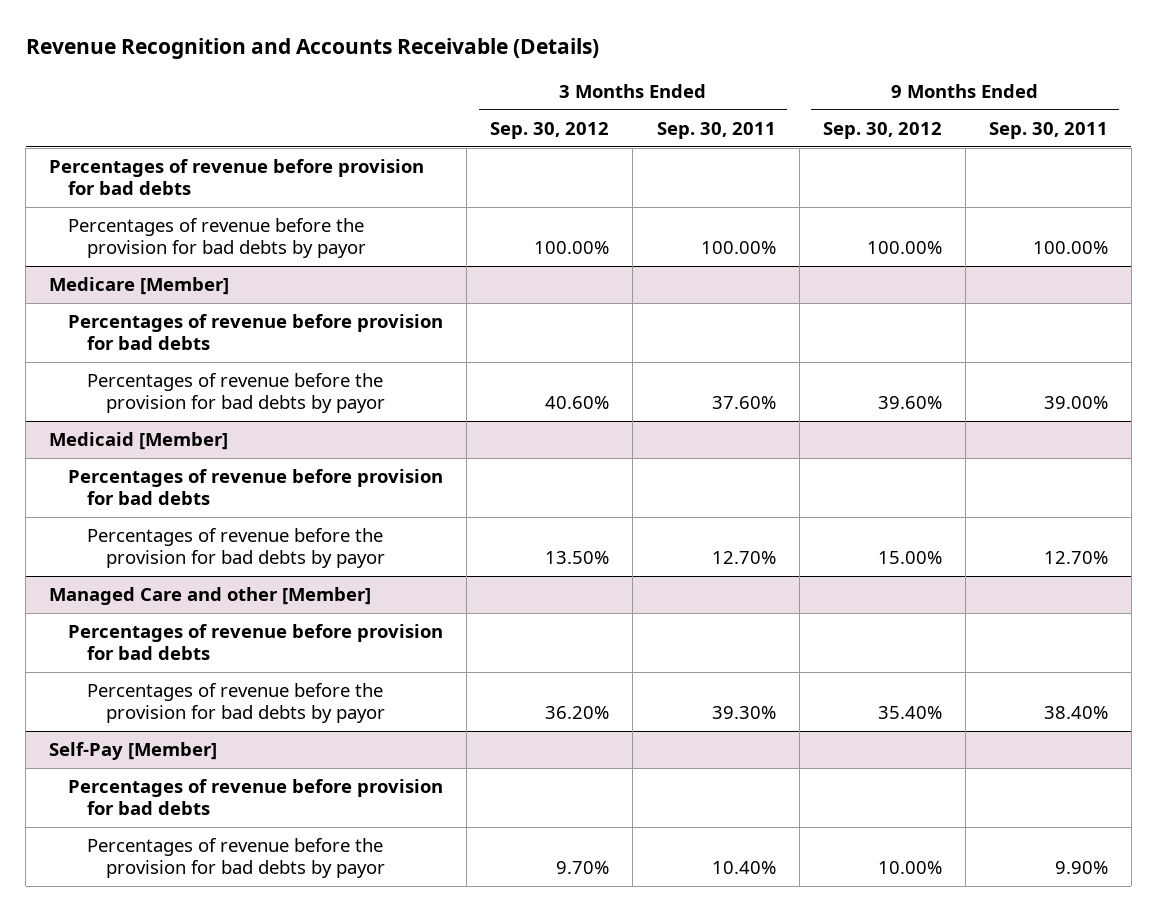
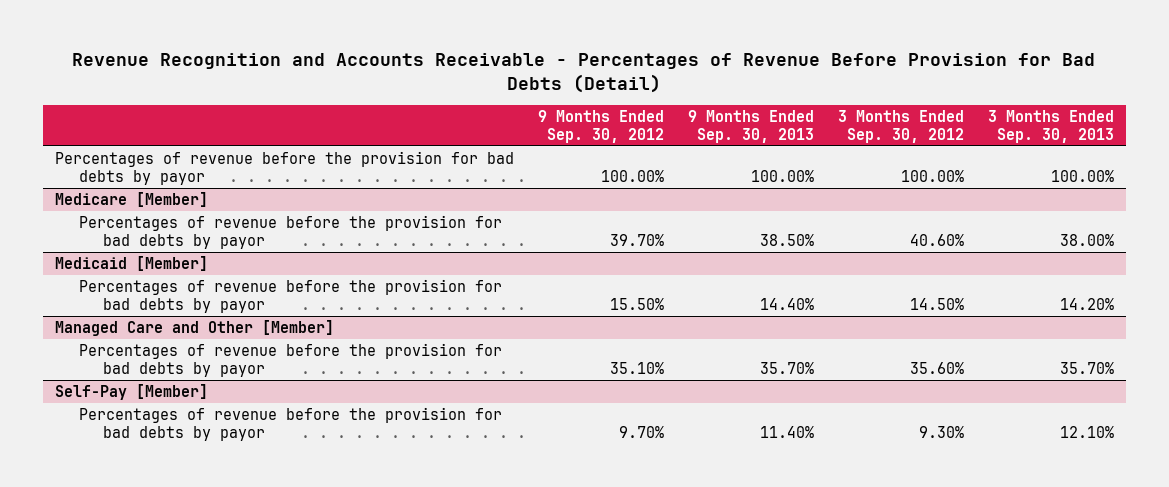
- Revenue Recognition and Accounts Receivable (Details)
+ Revenue Recognition and Accounts Receivable - Percentages of Revenue Before Provision for Bad Debts (Detail)
- | 3 Months Ended Sep. 30, 2012 | 3 Months Ended Sep. 30, 2011 | 9 Months Ended Sep. 30, 2012 | 9 Months Ended Sep. 30, 2011
+ | 9 Months Ended Sep. 30, 2012 | 9 Months Ended Sep. 30, 2013 | 3 Months Ended Sep. 30, 2012 | 3 Months Ended Sep. 30, 2013
- Percentages of revenue before provision for bad debts
@ Medicare [Member]
- Percentages of revenue before provision for bad debts
- Percentages of revenue before the provision for bad debts by payor | 40.60% | 37.60% | 39.60% | 39.00%
+ Percentages of revenue before the provision for bad debts by payor | 39.70% | 38.50% | 40.60% | 38.00%
@ Medicaid [Member]
- Percentages of revenue before provision for bad debts
- Percentages of revenue before the provision for bad debts by payor | 13.50% | 12.70% | 15.00% | 12.70%
- Managed Care and other [Member]
- Percentages of revenue before provision for bad debts
- Percentages of revenue before the provision for bad debts by payor | 36.20% | 39.30% | 35.40% | 38.40%
@ Medicaid [Member]
+ Percentages of revenue before the provision for bad debts by payor | 15.50% | 14.40% | 14.50% | 14.20%
+ Managed Care and Other [Member]
+ Percentages of revenue before the provision for bad debts by payor | 35.10% | 35.70% | 35.60% | 35.70%
@ Self-Pay [Member]
- Percentages of revenue before provision for bad debts
- Percentages of revenue before the provision for bad debts by payor | 9.70% | 10.40% | 10.00% | 9.90%
+ Percentages of revenue before the provision for bad debts by payor | 9.70% | 11.40% | 9.30% | 12.10%

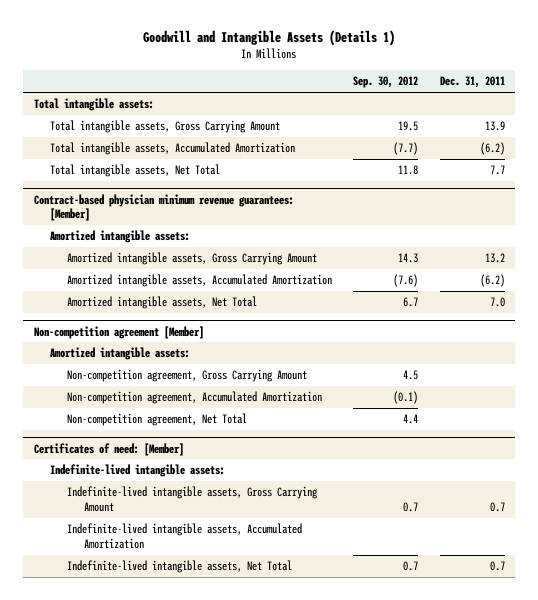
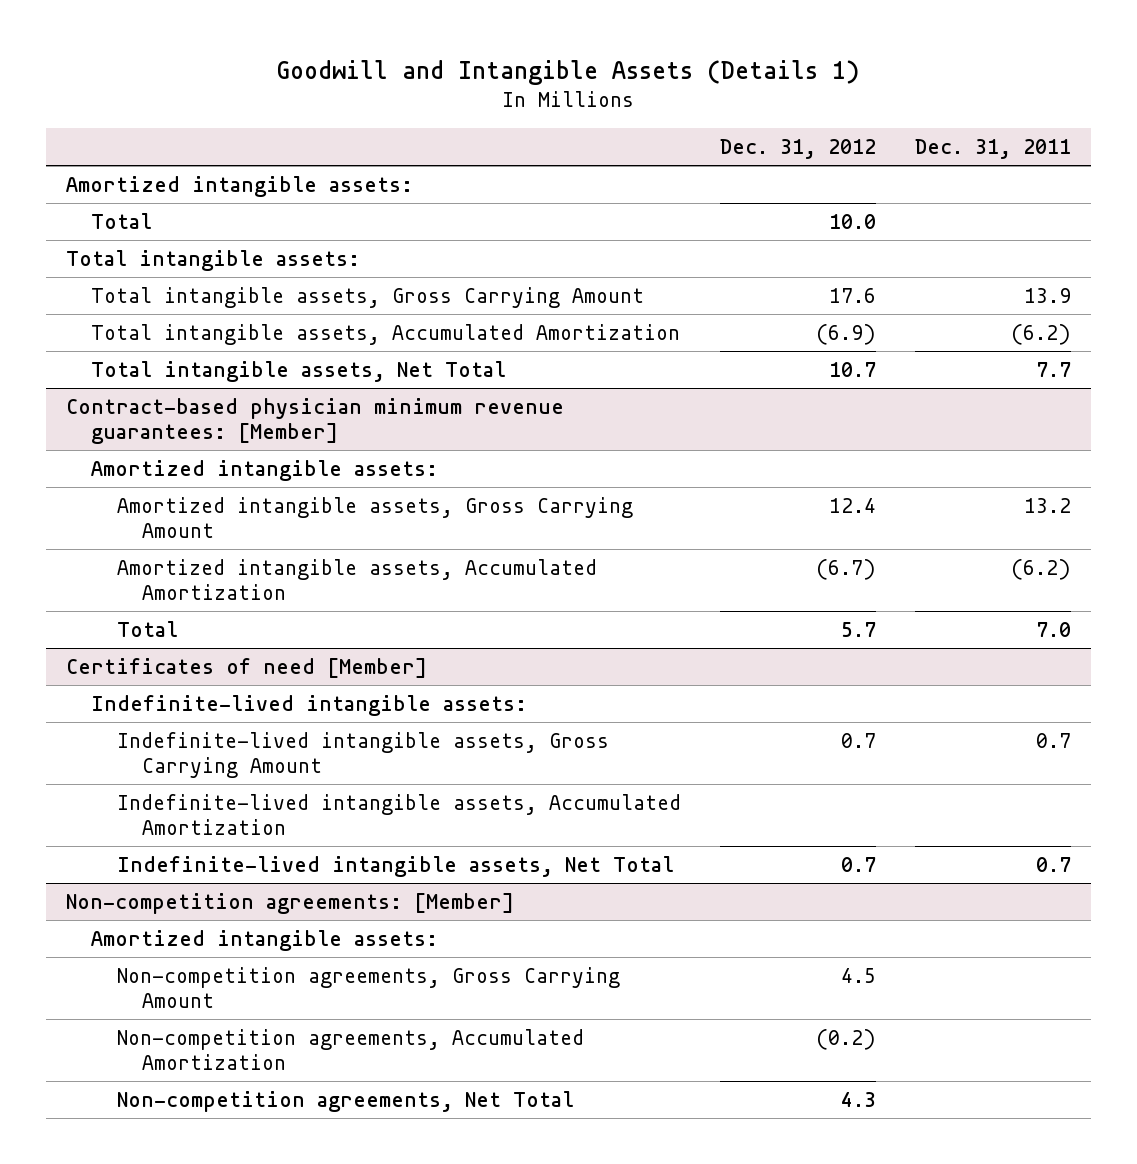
- | Sep. 30, 2012 | Dec. 31, 2011
+ | Dec. 31, 2012 | Dec. 31, 2011
+ Amortized intangible assets:
+ Total | 10.0 |
@ Contract-based physician minimum revenue guarantees: [Member]
- Amortized intangible assets, Net Total | 6.7 | 7.0
- Non-competition agreement [Member]
- Amortized intangible assets:
- Non-competition agreement, Gross Carrying Amount | 4.5 |
- Non-competition agreement, Accumulated Amortization | (0.1) |
- Non-competition agreement, Net Total | 4.4 |
- Certificates of need: [Member]
@ Contract-based physician minimum revenue guarantees: [Member]
+ Total | 5.7 | 7.0
+ Certificates of need [Member]
+ Non-competition agreements: [Member]
+ Amortized intangible assets:
+ Non-competition agreements, Gross Carrying Amount | 4.5 |
+ Non-competition agreements, Accumulated Amortization | (0.2) |
+ Non-competition agreements, Net Total | 4.3 |

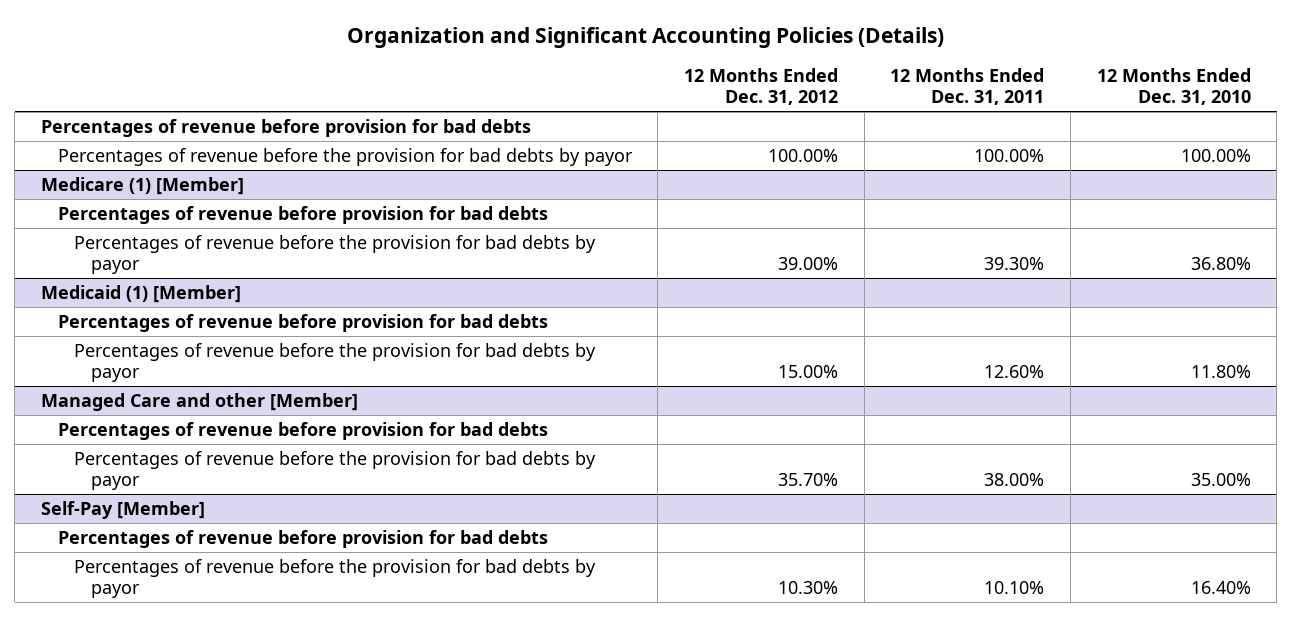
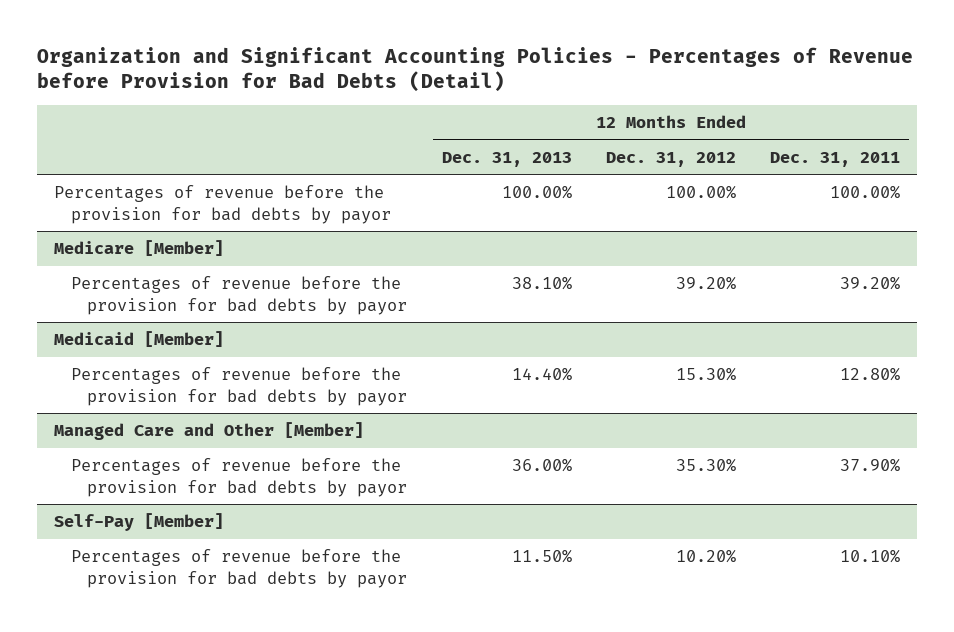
- Organization and Significant Accounting Policies (Details)
+ Organization and Significant Accounting Policies - Percentages of Revenue before Provision for Bad Debts (Detail)
- | 12 Months Ended Dec. 31, 2012 | 12 Months Ended Dec. 31, 2011 | 12 Months Ended Dec. 31, 2010
+ | 12 Months Ended Dec. 31, 2013 | 12 Months Ended Dec. 31, 2012 | 12 Months Ended Dec. 31, 2011
- Percentages of revenue before provision for bad debts
- Medicare (1) [Member]
- Percentages of revenue before provision for bad debts
- Percentages of revenue before the provision for bad debts by payor | 39.00% | 39.30% | 36.80%
- Medicaid (1) [Member]
- Percentages of revenue before provision for bad debts
- Percentages of revenue before the provision for bad debts by payor | 15.00% | 12.60% | 11.80%
- Managed Care and other [Member]
- Percentages of revenue before provision for bad debts
- Percentages of revenue before the provision for bad debts by payor | 35.70% | 38.00% | 35.00%
+ Medicare [Member]
+ Percentages of revenue before the provision for bad debts by payor | 38.10% | 39.20% | 39.20%
+ Medicaid [Member]
+ Percentages of revenue before the provision for bad debts by payor | 14.40% | 15.30% | 12.80%
+ Managed Care and Other [Member]
+ Percentages of revenue before the provision for bad debts by payor | 36.00% | 35.30% | 37.90%
@ Self-Pay [Member]
- Percentages of revenue before provision for bad debts
- Percentages of revenue before the provision for bad debts by payor | 10.30% | 10.10% | 16.40%
+ Percentages of revenue before the provision for bad debts by payor | 11.50% | 10.20% | 10.10%

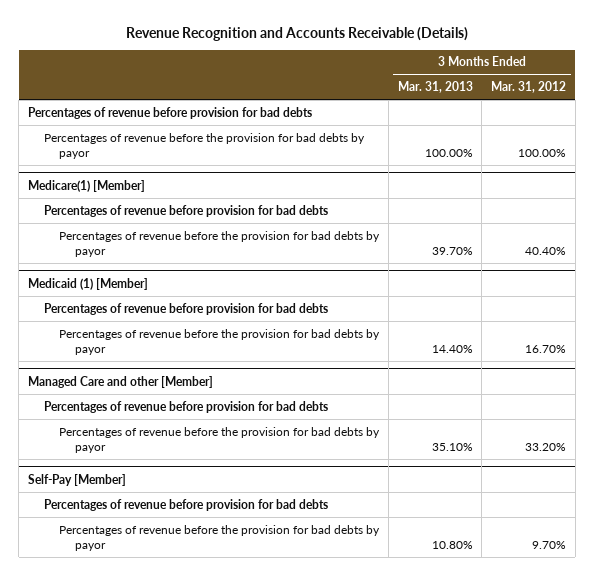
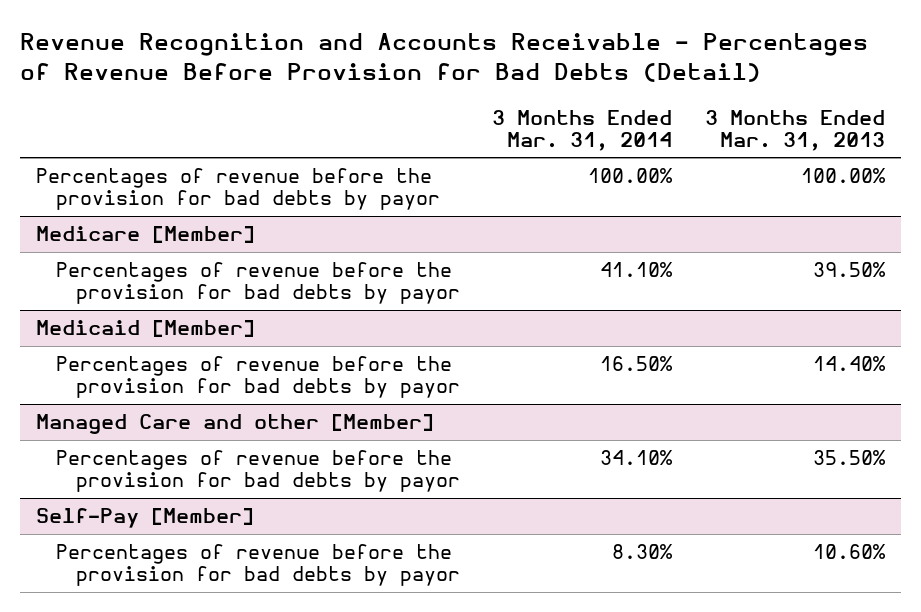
- Revenue Recognition and Accounts Receivable (Details)
+ Revenue Recognition and Accounts Receivable - Percentages of Revenue Before Provision for Bad Debts (Detail)
- | 3 Months Ended Mar. 31, 2013 | 3 Months Ended Mar. 31, 2012
+ | 3 Months Ended Mar. 31, 2014 | 3 Months Ended Mar. 31, 2013
- Percentages of revenue before provision for bad debts
- Medicare(1) [Member]
- Percentages of revenue before provision for bad debts
- Percentages of revenue before the provision for bad debts by payor | 39.70% | 40.40%
- Medicaid (1) [Member]
- Percentages of revenue before provision for bad debts
+ Medicare [Member]
+ Percentages of revenue before the provision for bad debts by payor | 41.10% | 39.50%
+ Medicaid [Member]
@ Managed Care and other [Member]
- Percentages of revenue before provision for bad debts
- Percentages of revenue before the provision for bad debts by payor | 35.10% | 33.20%
+ Percentages of revenue before the provision for bad debts by payor | 34.10% | 35.50%
@ Self-Pay [Member]
- Percentages of revenue before provision for bad debts
- Percentages of revenue before the provision for bad debts by payor | 10.80% | 9.70%
+ Percentages of revenue before the provision for bad debts by payor | 8.30% | 10.60%

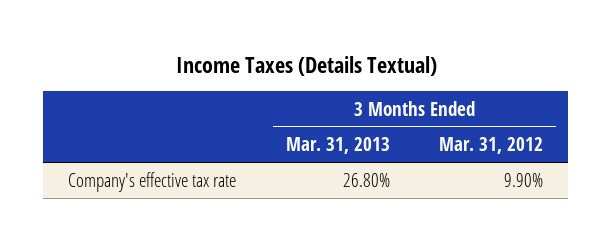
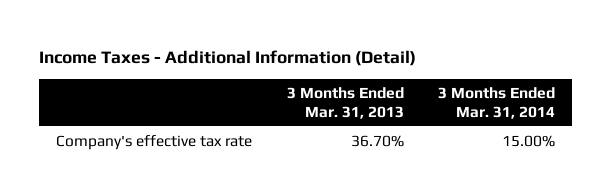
- Income Taxes (Details Textual)
+ Income Taxes - Additional Information (Detail)
- | 3 Months Ended Mar. 31, 2013 | 3 Months Ended Mar. 31, 2012
+ | 3 Months Ended Mar. 31, 2013 | 3 Months Ended Mar. 31, 2014
- Company's effective tax rate | 26.80% | 9.90%
+ Company's effective tax rate | 36.70% | 15.00%

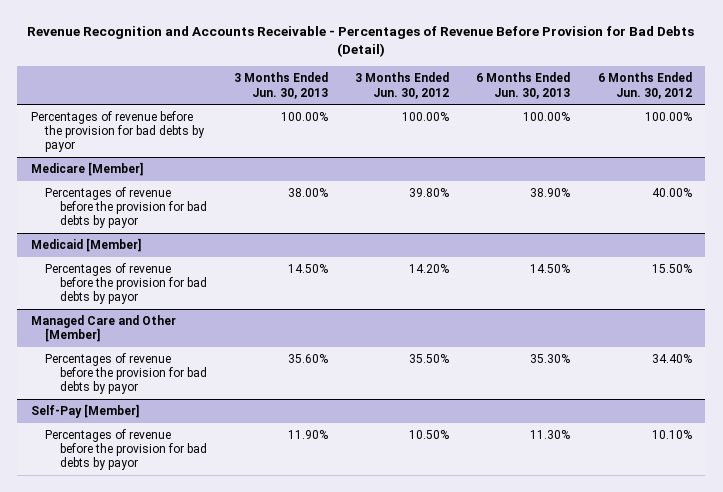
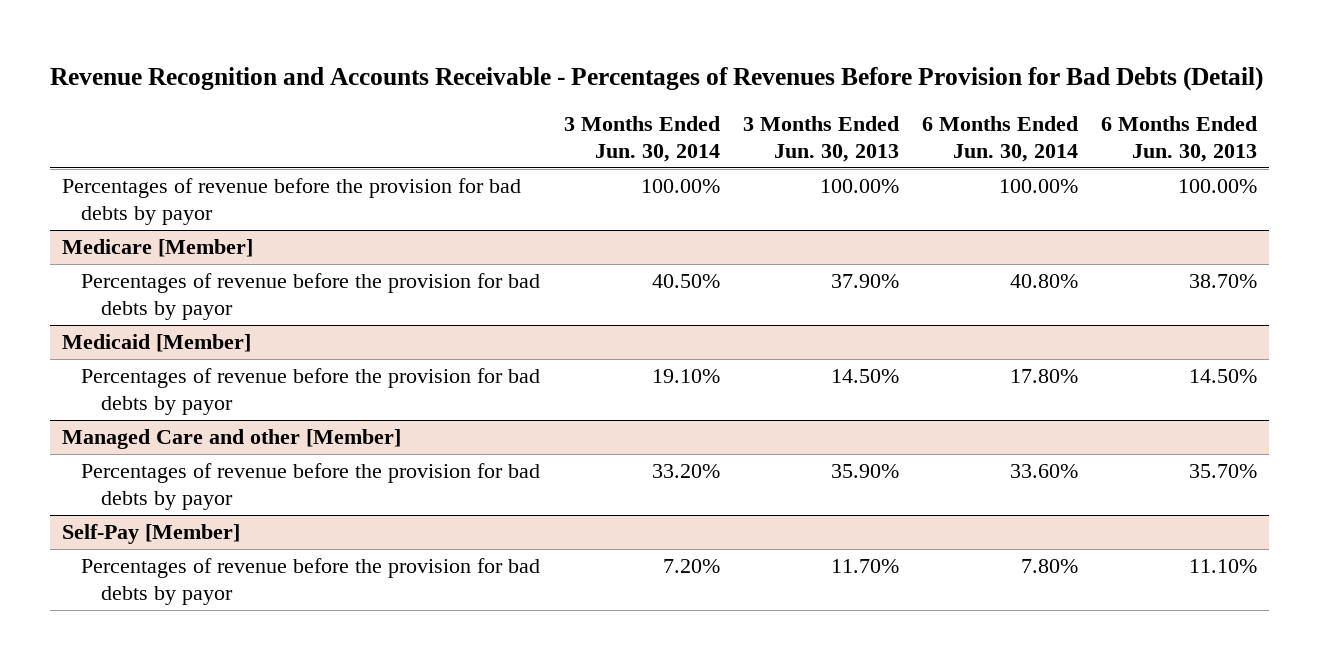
- Revenue Recognition and Accounts Receivable - Percentages of Revenue Before Provision for Bad Debts (Detail)
+ Revenue Recognition and Accounts Receivable - Percentages of Revenues Before Provision for Bad Debts (Detail)
- | 3 Months Ended Jun. 30, 2013 | 3 Months Ended Jun. 30, 2012 | 6 Months Ended Jun. 30, 2013 | 6 Months Ended Jun. 30, 2012
+ | 3 Months Ended Jun. 30, 2014 | 3 Months Ended Jun. 30, 2013 | 6 Months Ended Jun. 30, 2014 | 6 Months Ended Jun. 30, 2013
@ Medicare [Member]
- Percentages of revenue before the provision for bad debts by payor | 38.00% | 39.80% | 38.90% | 40.00%
+ Percentages of revenue before the provision for bad debts by payor | 40.50% | 37.90% | 40.80% | 38.70%
- Managed Care and Other [Member]
- Percentages of revenue before the provision for bad debts by payor | 35.60% | 35.50% | 35.30% | 34.40%
+ Managed Care and other [Member]
+ Percentages of revenue before the provision for bad debts by payor | 33.20% | 35.90% | 33.60% | 35.70%
@ Self-Pay [Member]
- Percentages of revenue before the provision for bad debts by payor | 11.90% | 10.50% | 11.30% | 10.10%
+ Percentages of revenue before the provision for bad debts by payor | 7.20% | 11.70% | 7.80% | 11.10%

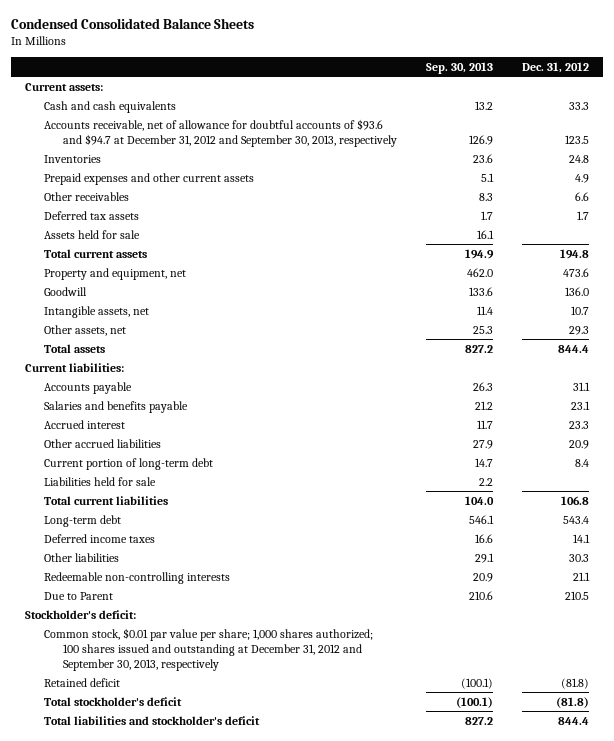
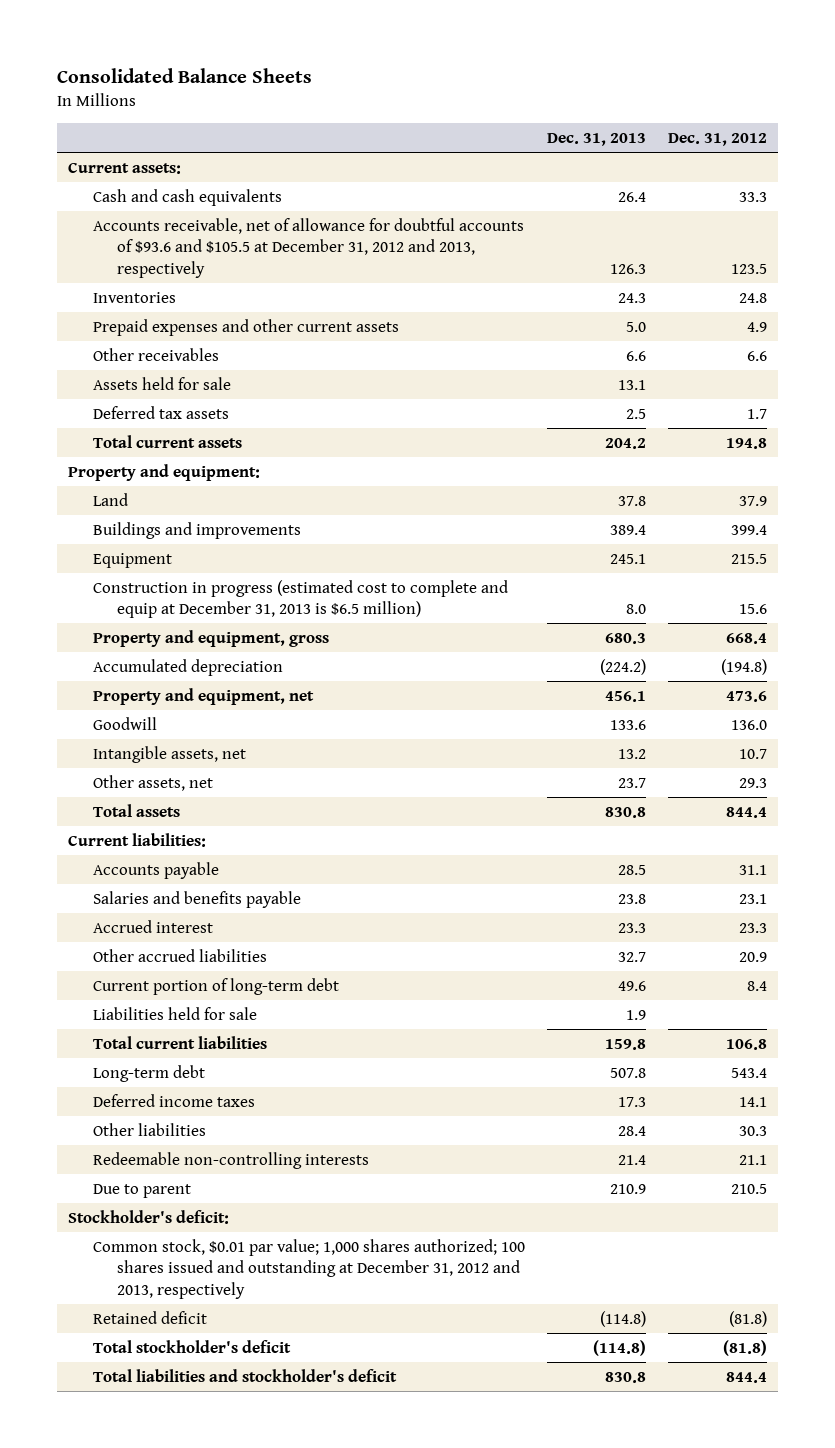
- Condensed Consolidated Balance Sheets
+ Consolidated Balance Sheets
- | Sep. 30, 2013 | Dec. 31, 2012
+ | Dec. 31, 2013 | Dec. 31, 2012
- Accounts receivable, net of allowance for doubtful accounts of $93.6 and $94.7 at December 31, 2012 and September 30, 2013, respectively | 126.9 | 123.5
+ Accounts receivable, net of allowance for doubtful accounts of $93.6 and $105.5 at December 31, 2012 and 2013, respectively | 126.3 | 123.5
moved down: Deferred tax assets | 2.5 | 1.7
+ Property and equipment:
+ Land | 37.8 | 37.9
+ Buildings and improvements | 389.4 | 399.4
+ Equipment | 245.1 | 215.5
+ Construction in progress (estimated cost to complete and equip at December 31, 2013 is $6.5 million) | 8.0 | 15.6
+ Property and equipment, gross | 680.3 | 668.4
+ Accumulated depreciation | (224.2) | (194.8)
- Due to Parent | 210.6 | 210.5
+ Due to parent | 210.9 | 210.5
- Common stock, $0.01 par value per share; 1,000 shares authorized; 100 shares issued and outstanding at December 31, 2012 and September 30, 2013, respectively
+ Common stock, $0.01 par value; 1,000 shares authorized; 100 shares issued and outstanding at December 31, 2012 and 2013, respectively

